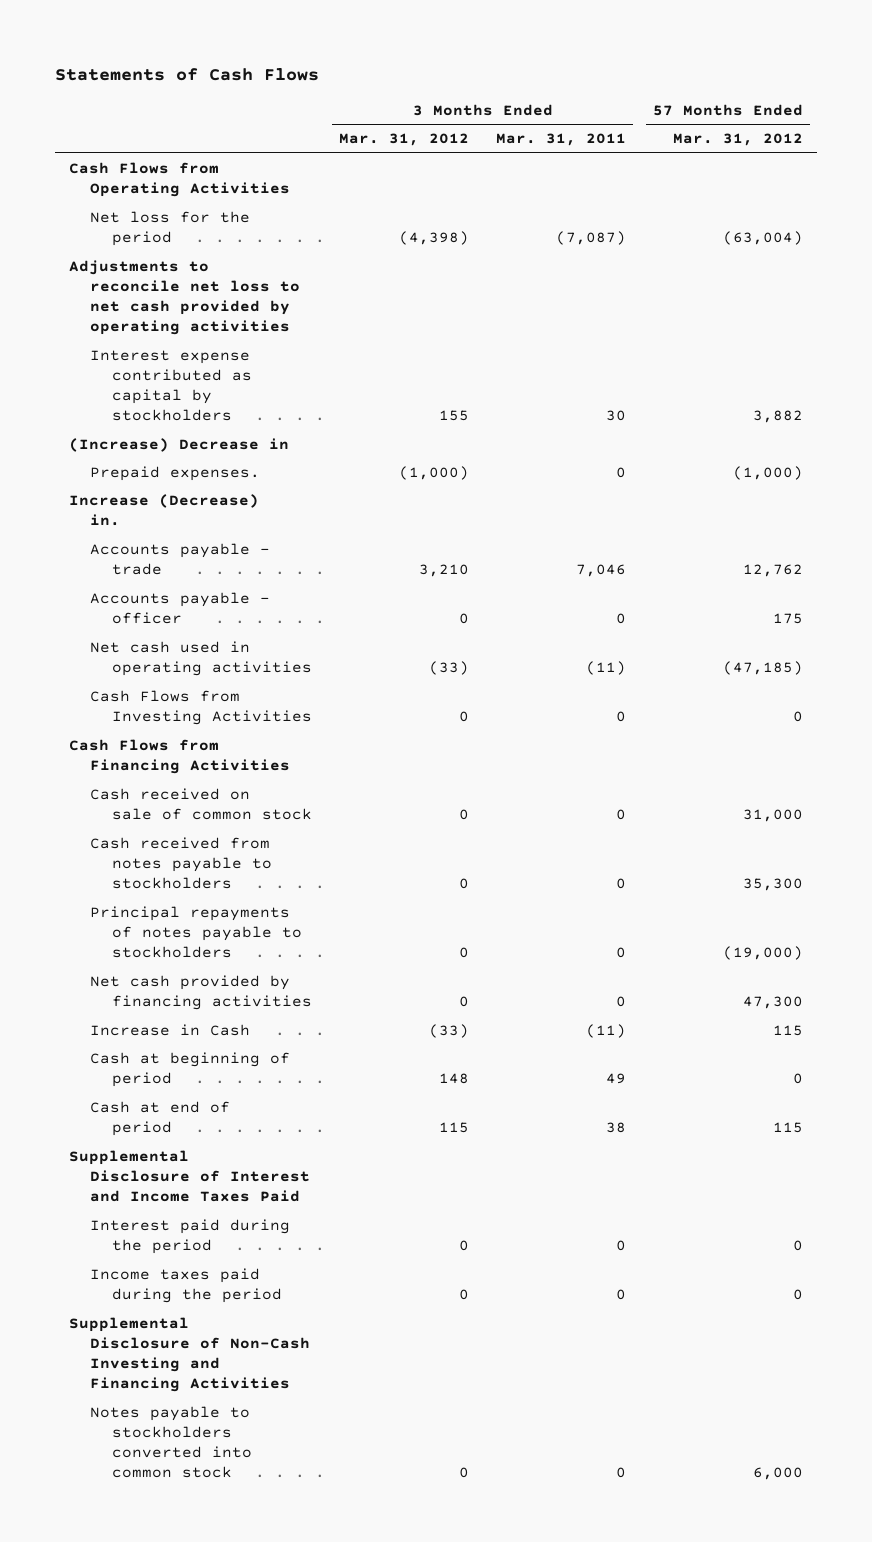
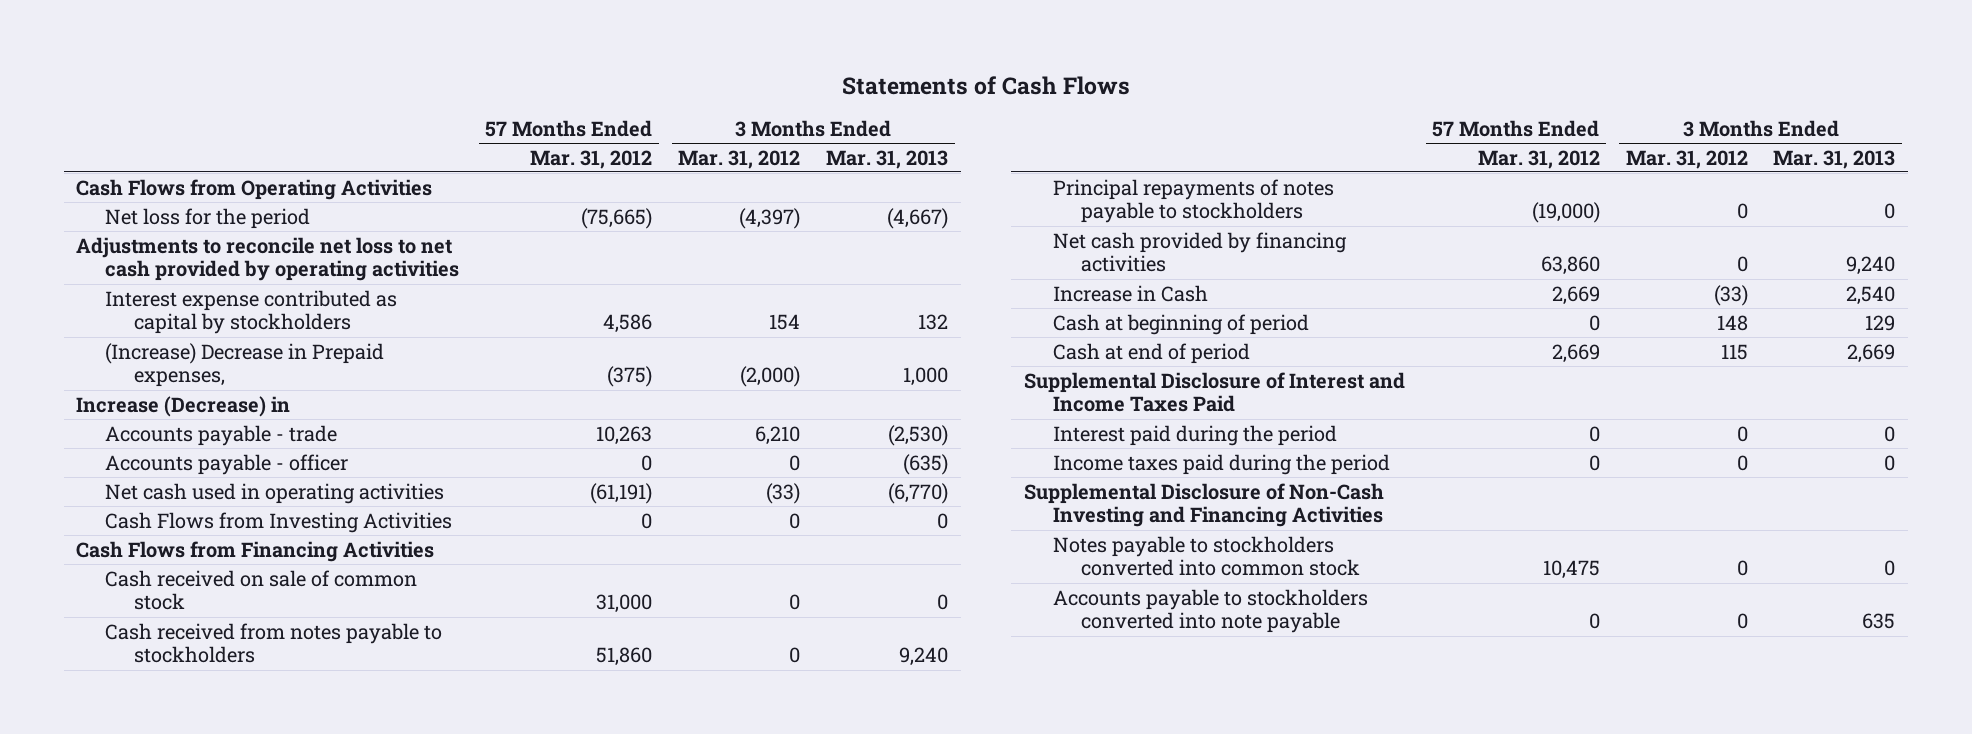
- | 3 Months Ended Mar. 31, 2012 | 3 Months Ended Mar. 31, 2011 | 57 Months Ended Mar. 31, 2012
+ | 57 Months Ended Mar. 31, 2012 | 3 Months Ended Mar. 31, 2012 | 3 Months Ended Mar. 31, 2013
- Net loss for the period | (4,398) | (7,087) | (63,004)
+ Net loss for the period | (75,665) | (4,397) | (4,667)
- Interest expense contributed as capital by stockholders | 155 | 30 | 3,882
- (Increase) Decrease in
- Prepaid expenses. | (1,000) | 0 | (1,000)
- Increase (Decrease) in.
- Accounts payable - trade | 3,210 | 7,046 | 12,762
- Accounts payable - officer | 0 | 0 | 175
- Net cash used in operating activities | (33) | (11) | (47,185)
+ Interest expense contributed as capital by stockholders | 4,586 | 154 | 132
+ (Increase) Decrease in Prepaid expenses, | (375) | (2,000) | 1,000
+ Increase (Decrease) in
+ Accounts payable - trade | 10,263 | 6,210 | (2,530)
+ Accounts payable - officer | 0 | 0 | (635)
+ Net cash used in operating activities | (61,191) | (33) | (6,770)
- Cash received from notes payable to stockholders | 0 | 0 | 35,300
+ Cash received from notes payable to stockholders | 51,860 | 0 | 9,240
- Net cash provided by financing activities | 0 | 0 | 47,300
- Increase in Cash | (33) | (11) | 115
+ Net cash provided by financing activities | 63,860 | 0 | 9,240
+ Increase in Cash | 2,669 | (33) | 2,540
- Cash at end of period | 115 | 38 | 115
+ Cash at end of period | 2,669 | 115 | 2,669
- Notes payable to stockholders converted into common stock | 0 | 0 | 6,000
+ Notes payable to stockholders converted into common stock | 10,475 | 0 | 0
+ Accounts payable to stockholders converted into note payable | 0 | 0 | 635

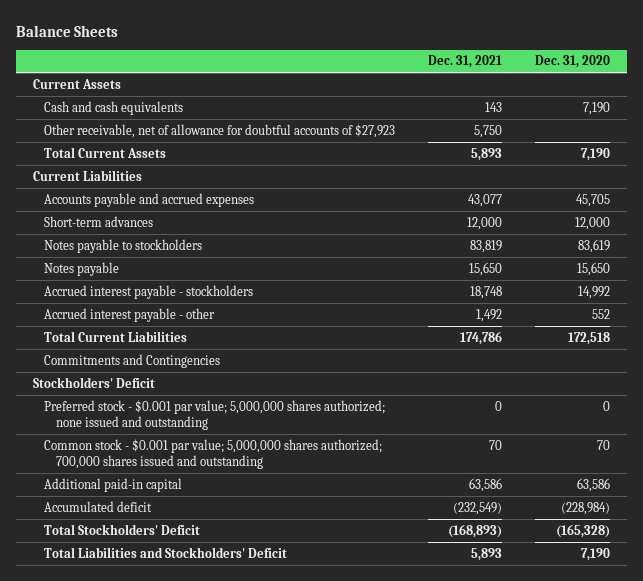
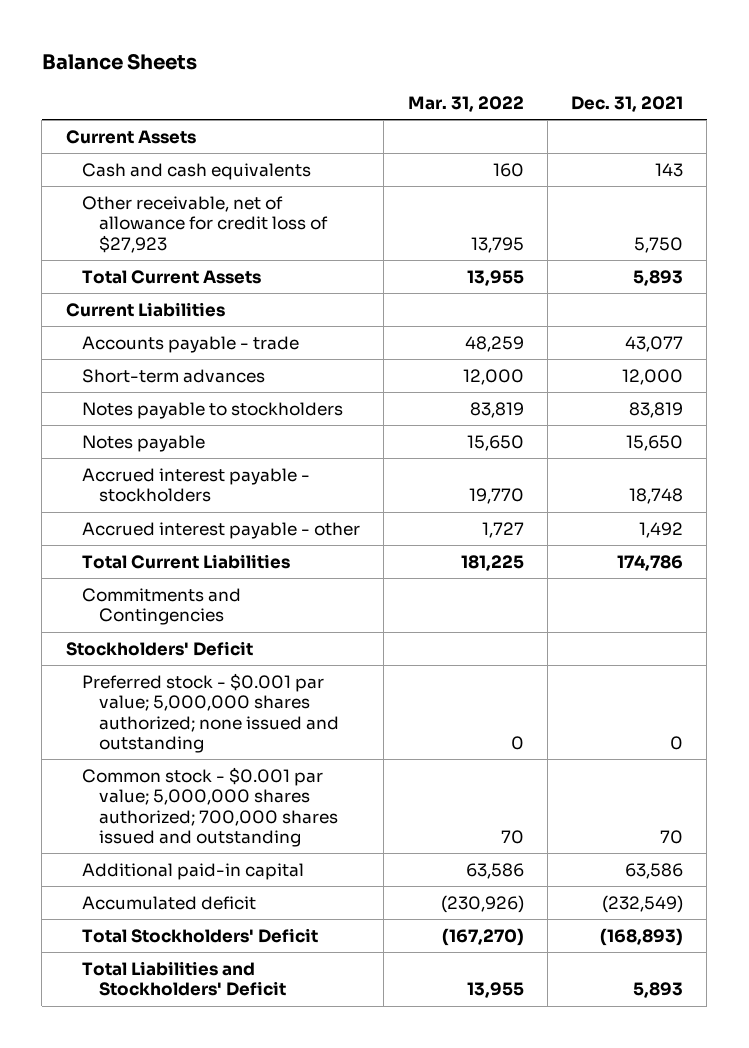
- | Dec. 31, 2021 | Dec. 31, 2020
+ | Mar. 31, 2022 | Dec. 31, 2021
- Other receivable, net of allowance for doubtful accounts of $27,923 | 5,750 |
+ Other receivable, net of allowance for credit loss of $27,923 | 13,795 | 5,750
- Accounts payable and accrued expenses | 43,077 | 45,705
+ Accounts payable - trade | 48,259 | 43,077

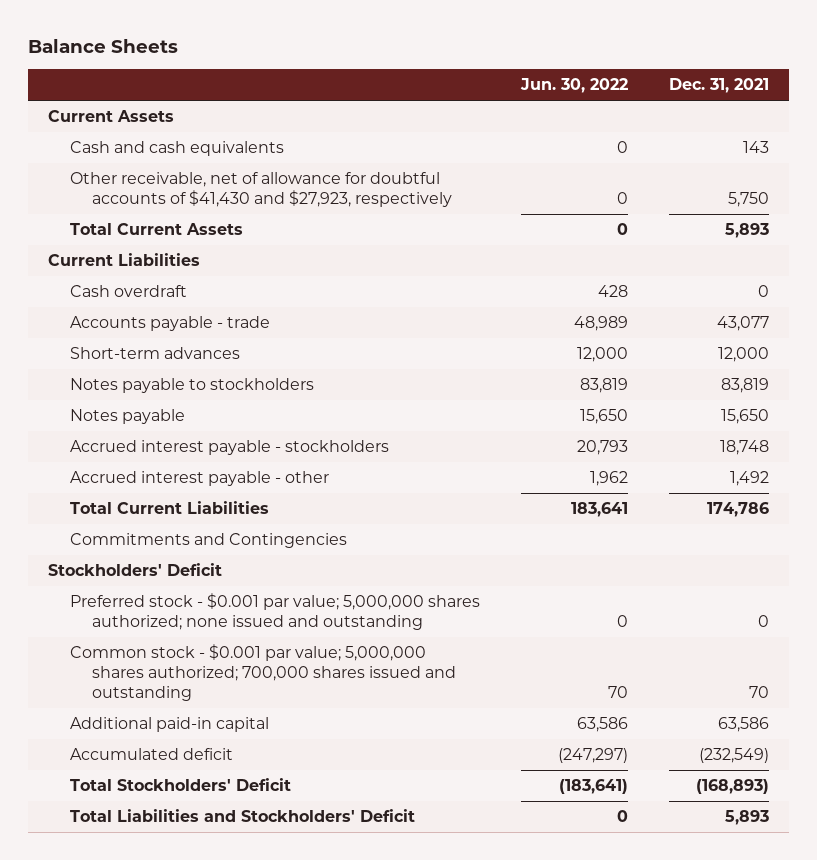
- | Mar. 31, 2022 | Dec. 31, 2021
+ | Jun. 30, 2022 | Dec. 31, 2021
- Other receivable, net of allowance for credit loss of $27,923 | 13,795 | 5,750
+ Other receivable, net of allowance for doubtful accounts of $41,430 and $27,923, respectively | 0 | 5,750
+ Cash overdraft | 428 | 0

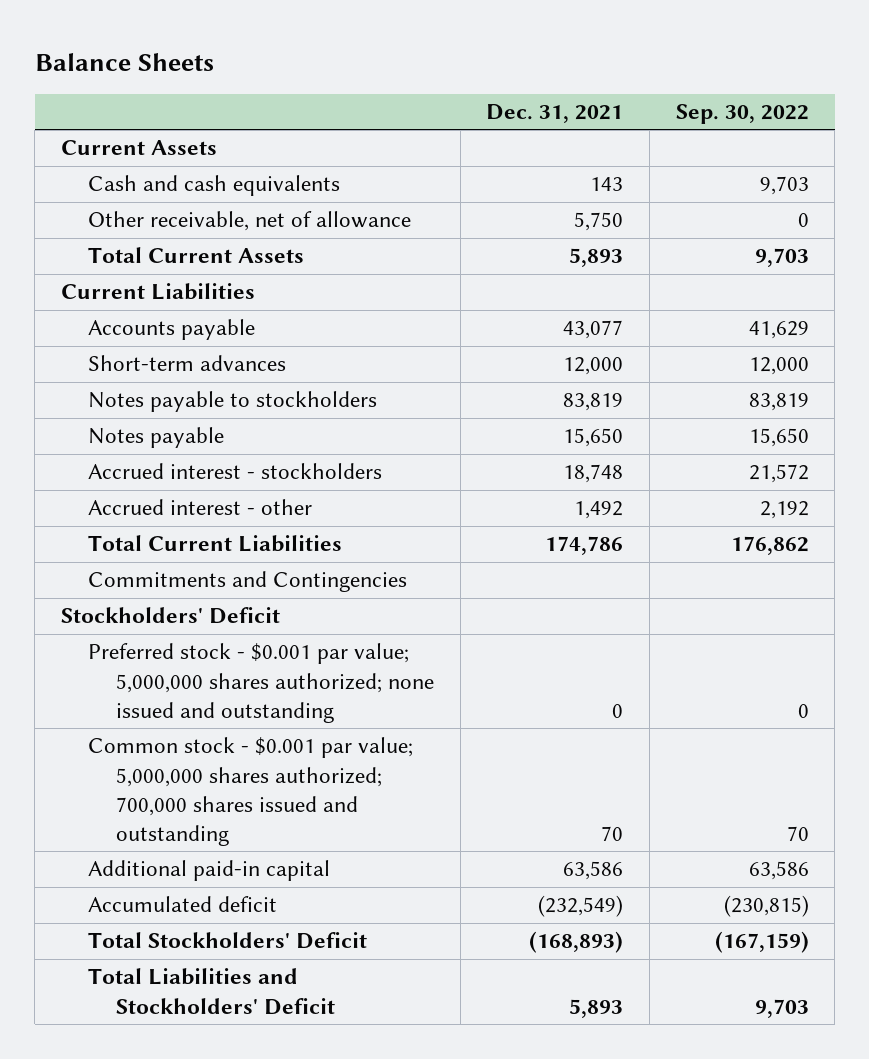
- | Jun. 30, 2022 | Dec. 31, 2021
+ | Dec. 31, 2021 | Sep. 30, 2022
- Other receivable, net of allowance for doubtful accounts of $41,430 and $27,923, respectively | 0 | 5,750
+ Other receivable, net of allowance | 5,750 | 0
- Cash overdraft | 428 | 0
- Accounts payable - trade | 48,989 | 43,077
+ Accounts payable | 43,077 | 41,629
- Accrued interest payable - stockholders | 20,793 | 18,748
- Accrued interest payable - other | 1,962 | 1,492
+ Accrued interest - stockholders | 18,748 | 21,572
+ Accrued interest - other | 1,492 | 2,192

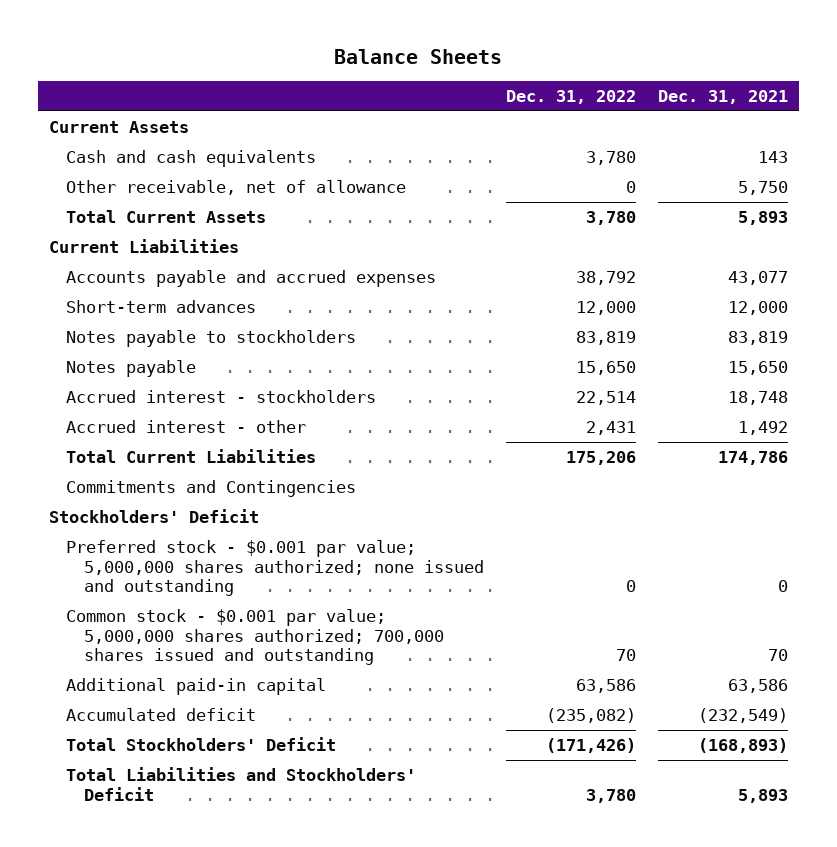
- | Dec. 31, 2021 | Sep. 30, 2022
+ | Dec. 31, 2022 | Dec. 31, 2021
- Accounts payable | 43,077 | 41,629
+ Accounts payable and accrued expenses | 38,792 | 43,077

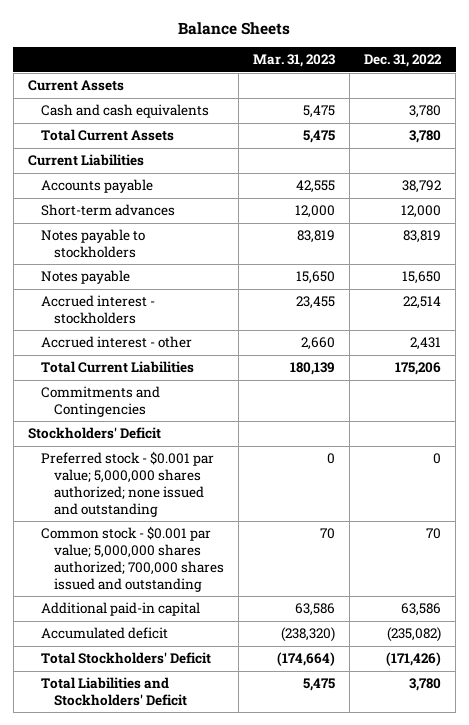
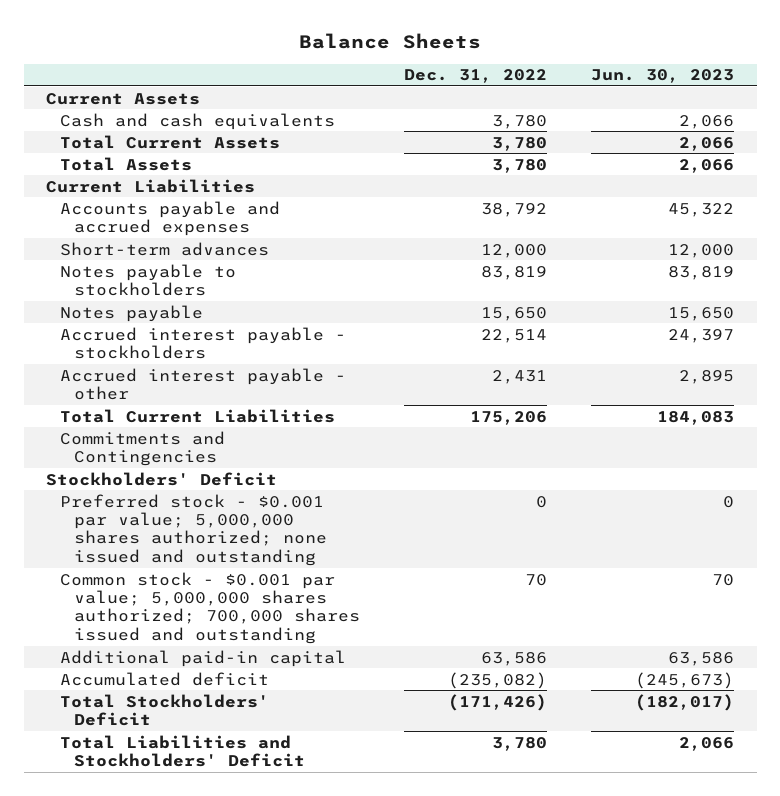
- | Mar. 31, 2023 | Dec. 31, 2022
+ | Dec. 31, 2022 | Jun. 30, 2023
+ Total Assets | 3,780 | 2,066
- Accounts payable | 42,555 | 38,792
+ Accounts payable and accrued expenses | 38,792 | 45,322
- Accrued interest - stockholders | 23,455 | 22,514
- Accrued interest - other | 2,660 | 2,431
+ Accrued interest payable - stockholders | 22,514 | 24,397
+ Accrued interest payable - other | 2,431 | 2,895

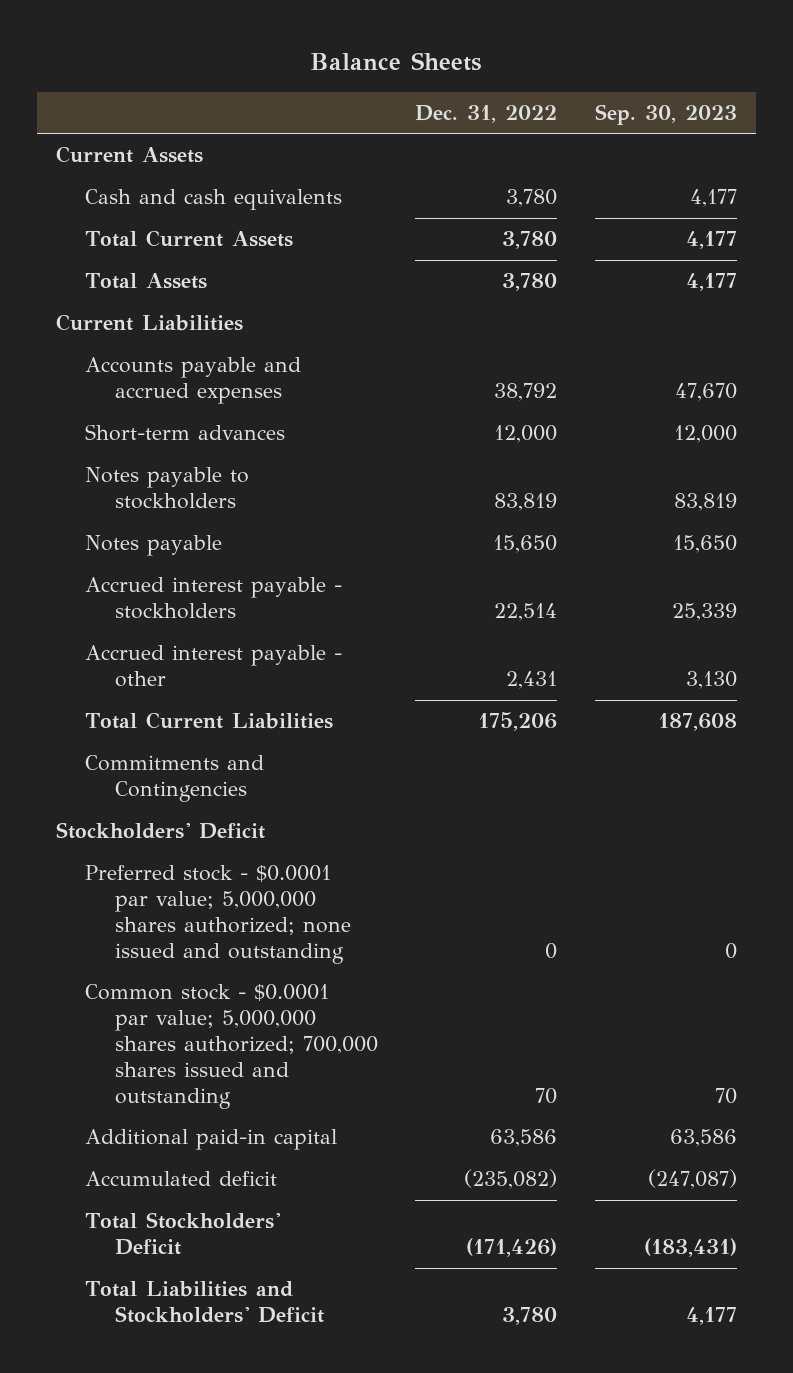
- | Dec. 31, 2022 | Jun. 30, 2023
+ | Dec. 31, 2022 | Sep. 30, 2023
- Preferred stock - $0.001 par value; 5,000,000 shares authorized; none issued and outstanding | 0 | 0
- Common stock - $0.001 par value; 5,000,000 shares authorized; 700,000 shares issued and outstanding | 70 | 70
+ Preferred stock - $0.0001 par value; 5,000,000 shares authorized; none issued and outstanding | 0 | 0
+ Common stock - $0.0001 par value; 5,000,000 shares authorized; 700,000 shares issued and outstanding | 70 | 70

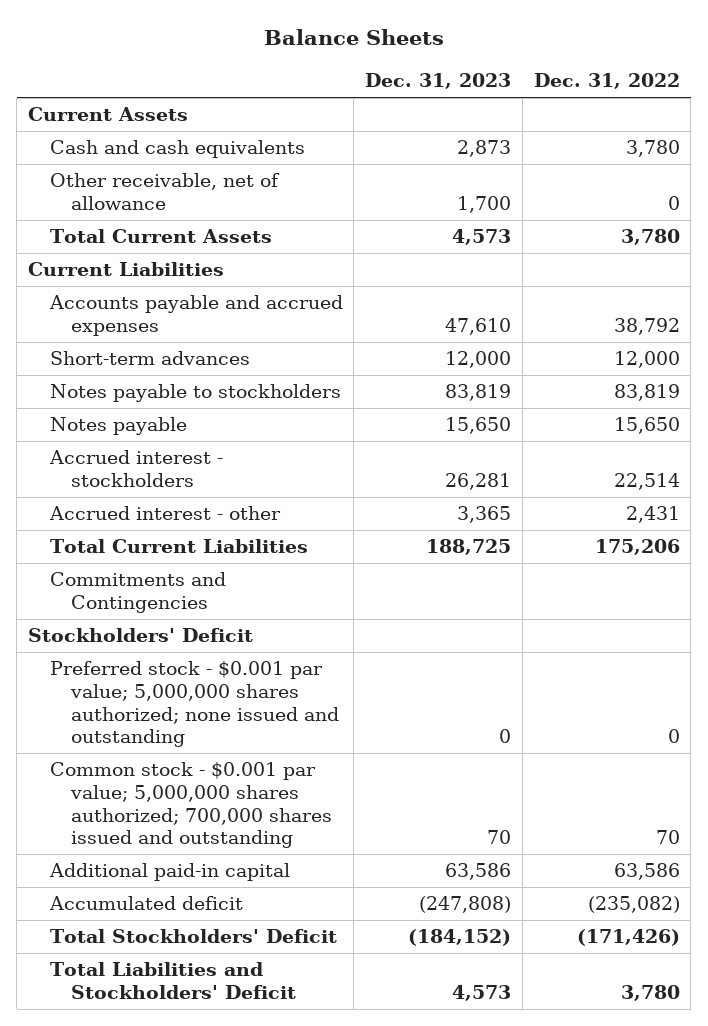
- | Dec. 31, 2022 | Sep. 30, 2023
+ | Dec. 31, 2023 | Dec. 31, 2022
+ Other receivable, net of allowance | 1,700 | 0
- Total Assets | 3,780 | 4,177
- Accrued interest payable - stockholders | 22,514 | 25,339
- Accrued interest payable - other | 2,431 | 3,130
+ Accrued interest - stockholders | 26,281 | 22,514
+ Accrued interest - other | 3,365 | 2,431
- Preferred stock - $0.0001 par value; 5,000,000 shares authorized; none issued and outstanding | 0 | 0
- Common stock - $0.0001 par value; 5,000,000 shares authorized; 700,000 shares issued and outstanding | 70 | 70
+ Preferred stock - $0.001 par value; 5,000,000 shares authorized; none issued and outstanding | 0 | 0
+ Common stock - $0.001 par value; 5,000,000 shares authorized; 700,000 shares issued and outstanding | 70 | 70

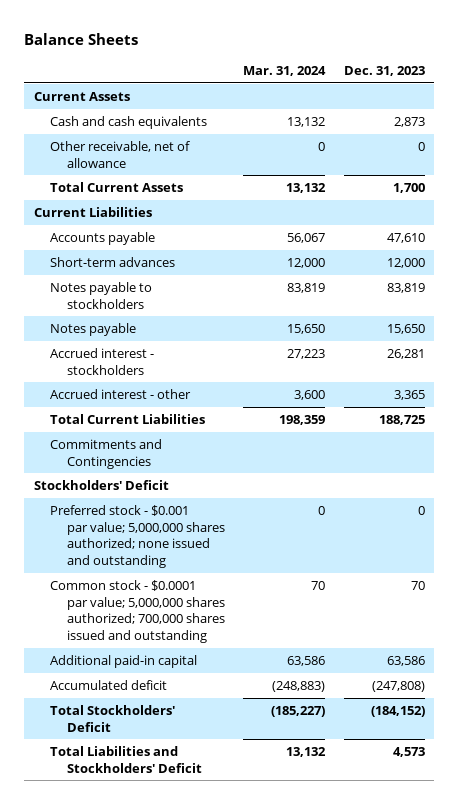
- | Dec. 31, 2023 | Dec. 31, 2022
+ | Mar. 31, 2024 | Dec. 31, 2023
- Other receivable, net of allowance | 1,700 | 0
- Total Current Assets | 4,573 | 3,780
+ Other receivable, net of allowance | 0 | 0
+ Total Current Assets | 13,132 | 1,700
- Accounts payable and accrued expenses | 47,610 | 38,792
+ Accounts payable | 56,067 | 47,610
- Common stock - $0.001 par value; 5,000,000 shares authorized; 700,000 shares issued and outstanding | 70 | 70
+ Common stock - $0.0001 par value; 5,000,000 shares authorized; 700,000 shares issued and outstanding | 70 | 70

